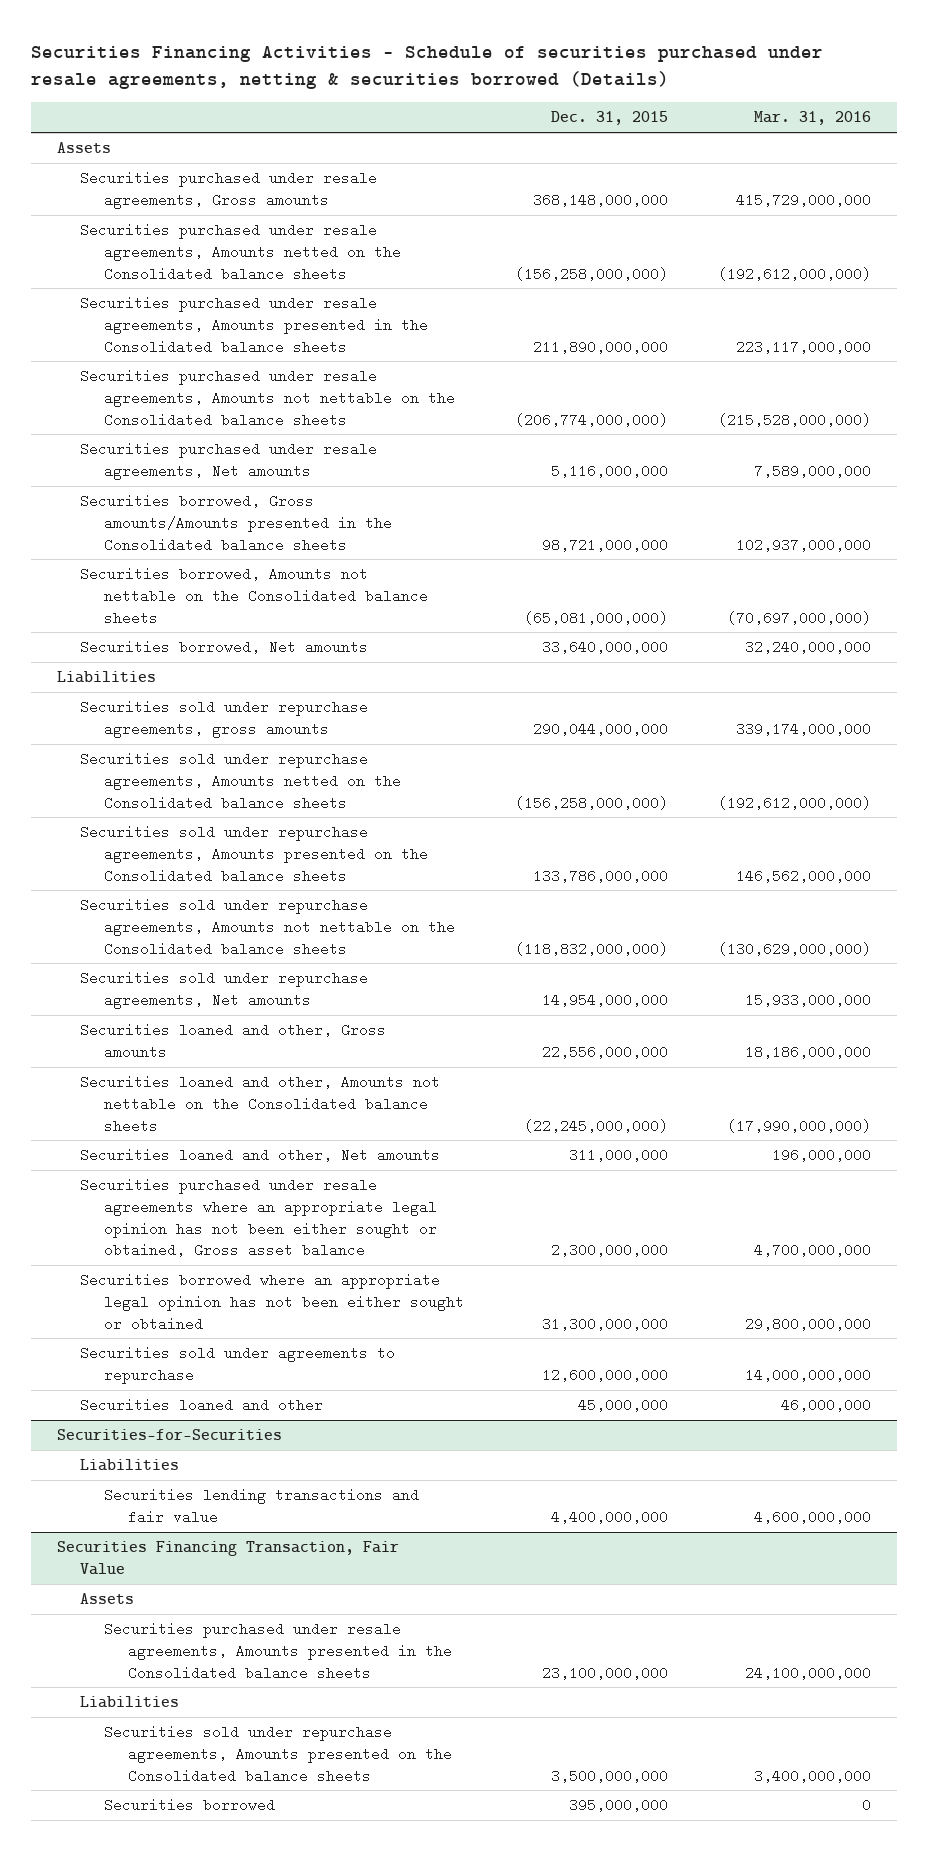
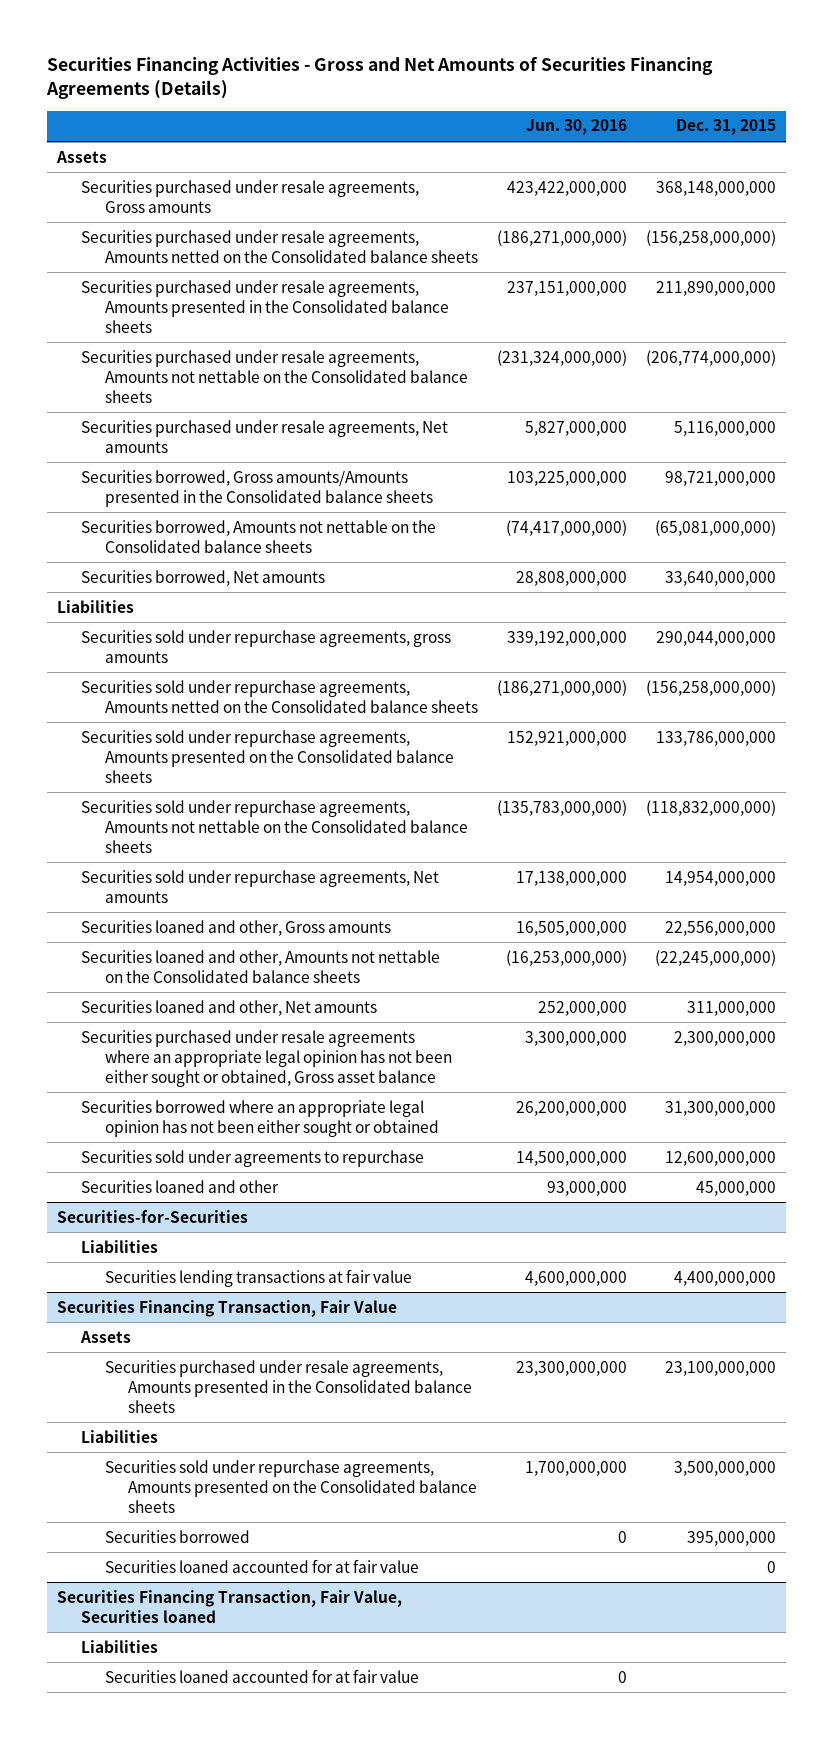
- Securities Financing Activities - Schedule of securities purchased under resale agreements, netting & securities borrowed (Details)
+ Securities Financing Activities - Gross and Net Amounts of Securities Financing Agreements (Details)
- | Dec. 31, 2015 | Mar. 31, 2016
+ | Jun. 30, 2016 | Dec. 31, 2015
@ Securities-for-Securities
- Securities lending transactions and fair value | 4,400,000,000 | 4,600,000,000
+ Securities lending transactions at fair value | 4,600,000,000 | 4,400,000,000
@ Securities Financing Transaction, Fair Value
+ Securities loaned accounted for at fair value | | 0
+ Securities Financing Transaction, Fair Value, Securities loaned
+ Liabilities
+ Securities loaned accounted for at fair value | 0 |

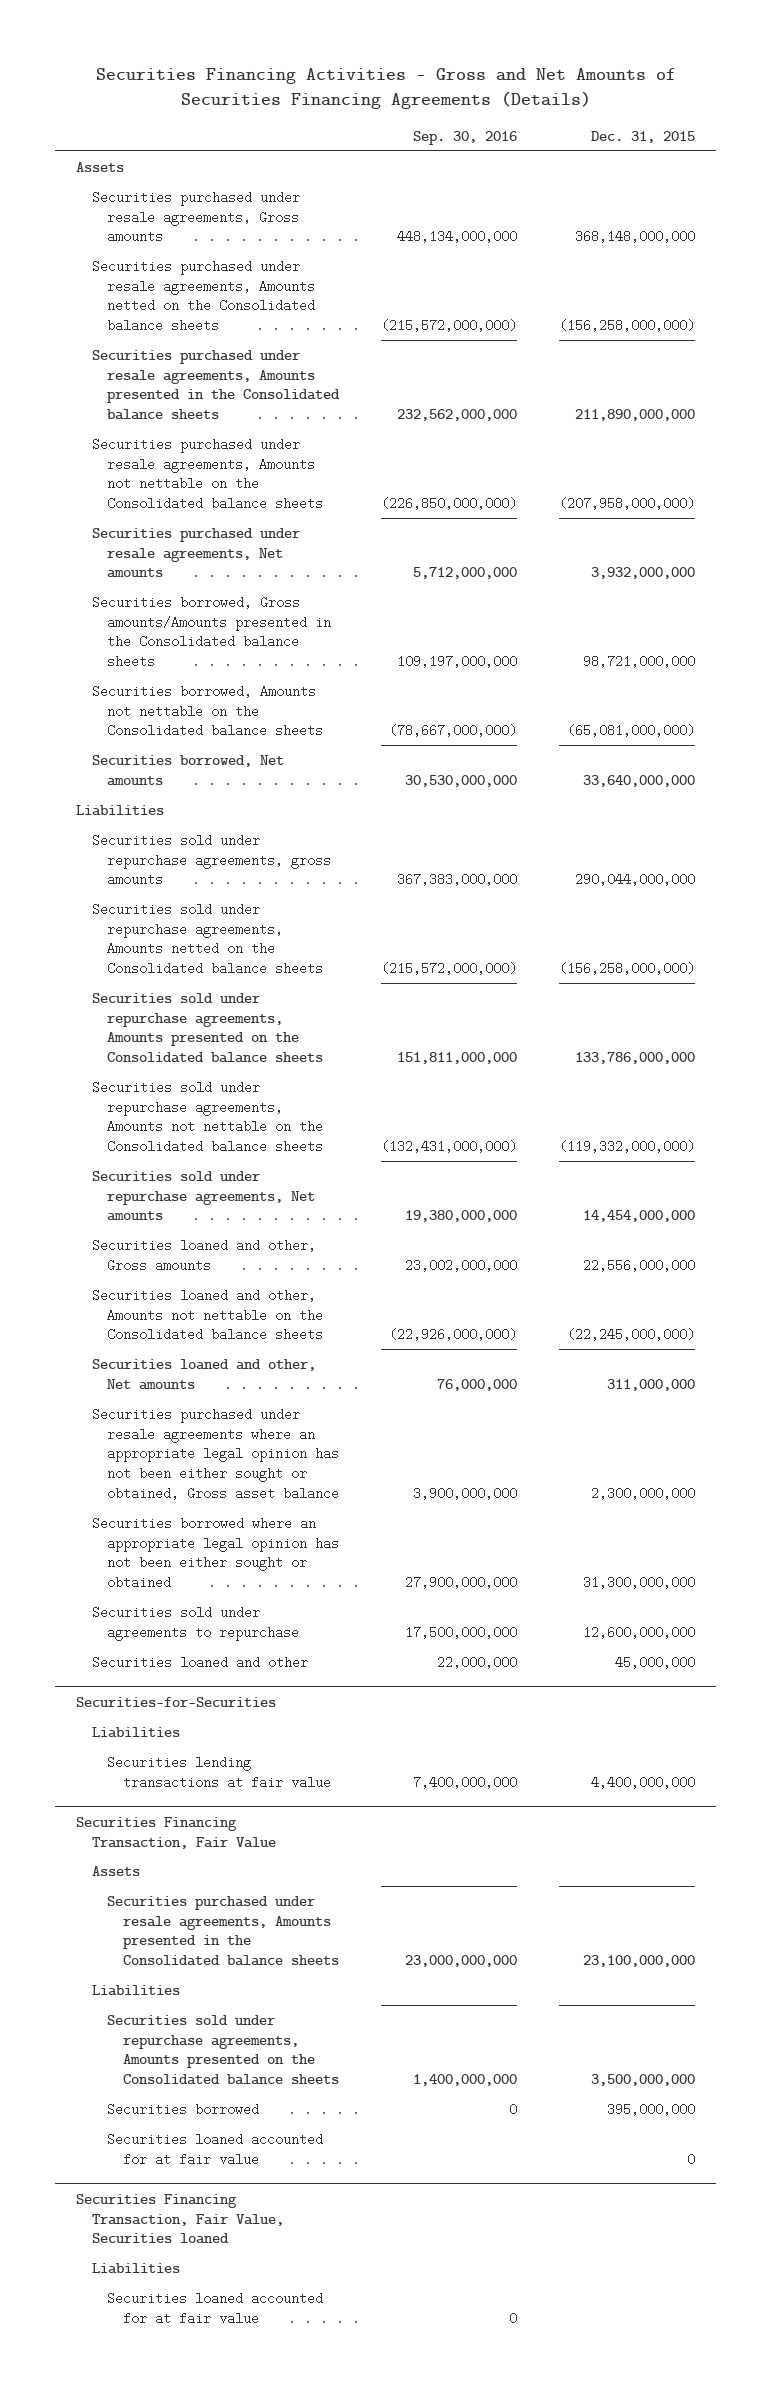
- | Jun. 30, 2016 | Dec. 31, 2015
+ | Sep. 30, 2016 | Dec. 31, 2015
- Securities purchased under resale agreements, Amounts not nettable on the Consolidated balance sheets | (231,324,000,000) | (206,774,000,000)
- Securities purchased under resale agreements, Net amounts | 5,827,000,000 | 5,116,000,000
+ Securities purchased under resale agreements, Amounts not nettable on the Consolidated balance sheets | (226,850,000,000) | (207,958,000,000)
+ Securities purchased under resale agreements, Net amounts | 5,712,000,000 | 3,932,000,000
- Securities sold under repurchase agreements, Amounts not nettable on the Consolidated balance sheets | (135,783,000,000) | (118,832,000,000)
- Securities sold under repurchase agreements, Net amounts | 17,138,000,000 | 14,954,000,000
+ Securities sold under repurchase agreements, Amounts not nettable on the Consolidated balance sheets | (132,431,000,000) | (119,332,000,000)
+ Securities sold under repurchase agreements, Net amounts | 19,380,000,000 | 14,454,000,000

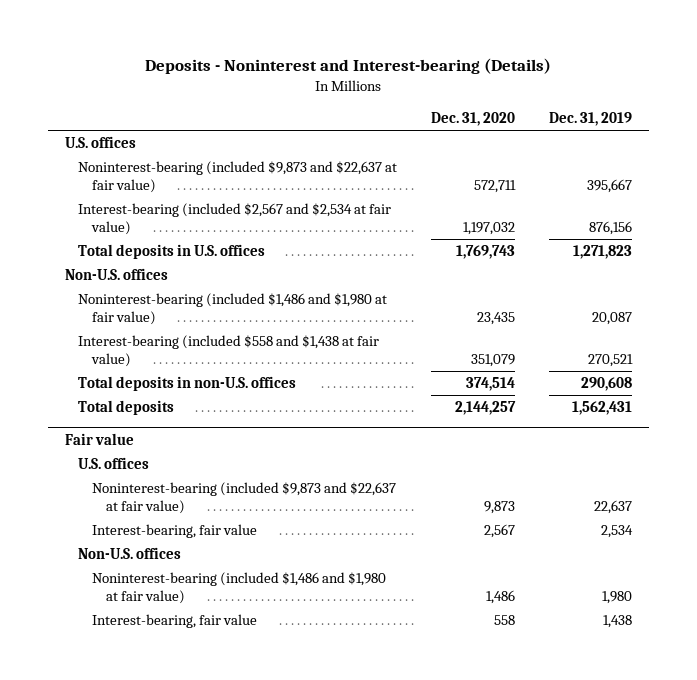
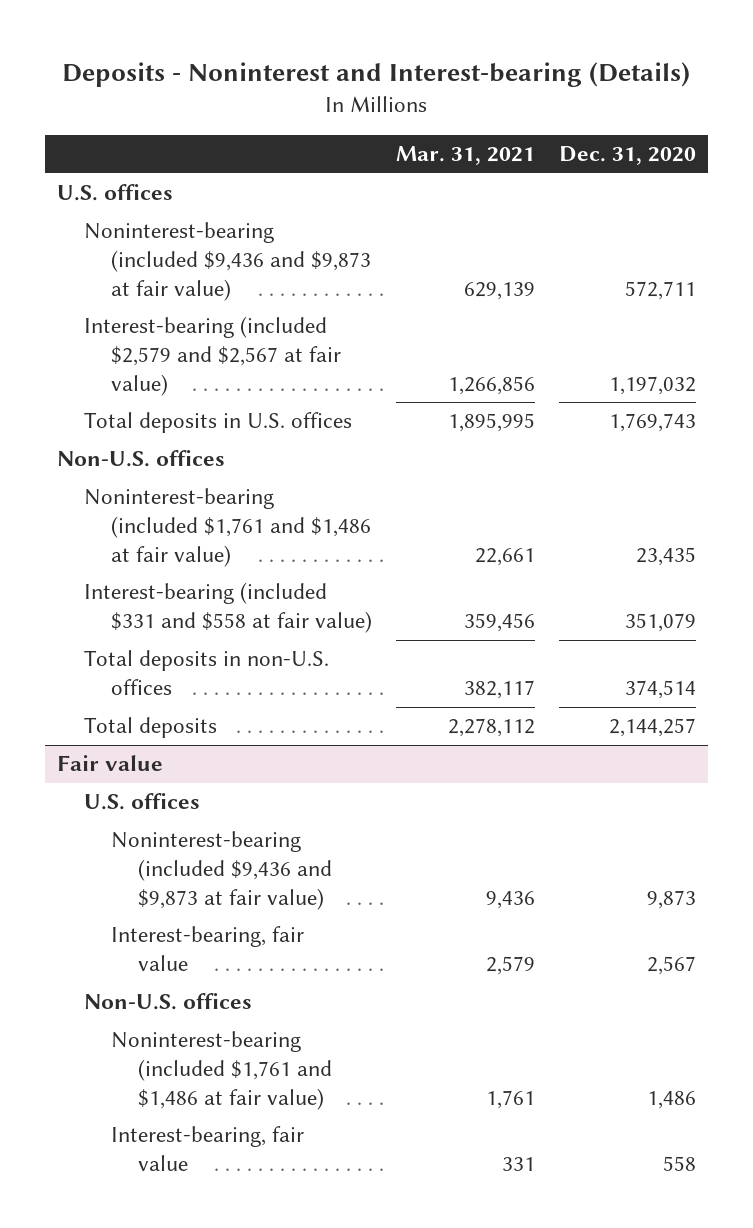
- | Dec. 31, 2020 | Dec. 31, 2019
+ | Mar. 31, 2021 | Dec. 31, 2020
- Noninterest-bearing (included $9,873 and $22,637 at fair value) | 572,711 | 395,667
- Interest-bearing (included $2,567 and $2,534 at fair value) | 1,197,032 | 876,156
+ Noninterest-bearing (included $9,436 and $9,873 at fair value) | 629,139 | 572,711
+ Interest-bearing (included $2,579 and $2,567 at fair value) | 1,266,856 | 1,197,032
- Noninterest-bearing (included $1,486 and $1,980 at fair value) | 23,435 | 20,087
- Interest-bearing (included $558 and $1,438 at fair value) | 351,079 | 270,521
+ Noninterest-bearing (included $1,761 and $1,486 at fair value) | 22,661 | 23,435
+ Interest-bearing (included $331 and $558 at fair value) | 359,456 | 351,079
@ Fair value
- Noninterest-bearing (included $9,873 and $22,637 at fair value) | 9,873 | 22,637
+ Noninterest-bearing (included $9,436 and $9,873 at fair value) | 9,436 | 9,873
- Noninterest-bearing (included $1,486 and $1,980 at fair value) | 1,486 | 1,980
+ Noninterest-bearing (included $1,761 and $1,486 at fair value) | 1,761 | 1,486

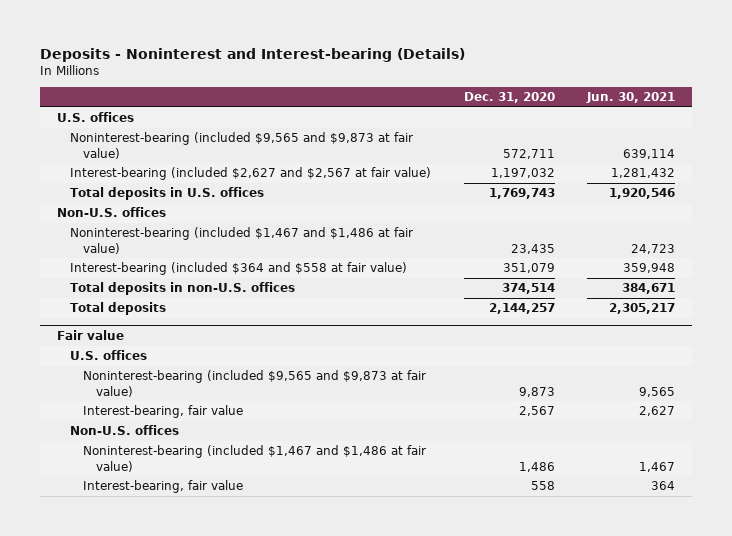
- | Mar. 31, 2021 | Dec. 31, 2020
+ | Dec. 31, 2020 | Jun. 30, 2021
- Noninterest-bearing (included $9,436 and $9,873 at fair value) | 629,139 | 572,711
- Interest-bearing (included $2,579 and $2,567 at fair value) | 1,266,856 | 1,197,032
+ Noninterest-bearing (included $9,565 and $9,873 at fair value) | 572,711 | 639,114
+ Interest-bearing (included $2,627 and $2,567 at fair value) | 1,197,032 | 1,281,432
- Noninterest-bearing (included $1,761 and $1,486 at fair value) | 22,661 | 23,435
- Interest-bearing (included $331 and $558 at fair value) | 359,456 | 351,079
+ Noninterest-bearing (included $1,467 and $1,486 at fair value) | 23,435 | 24,723
+ Interest-bearing (included $364 and $558 at fair value) | 351,079 | 359,948
@ Fair value
- Noninterest-bearing (included $9,436 and $9,873 at fair value) | 9,436 | 9,873
+ Noninterest-bearing (included $9,565 and $9,873 at fair value) | 9,873 | 9,565
- Noninterest-bearing (included $1,761 and $1,486 at fair value) | 1,761 | 1,486
+ Noninterest-bearing (included $1,467 and $1,486 at fair value) | 1,486 | 1,467

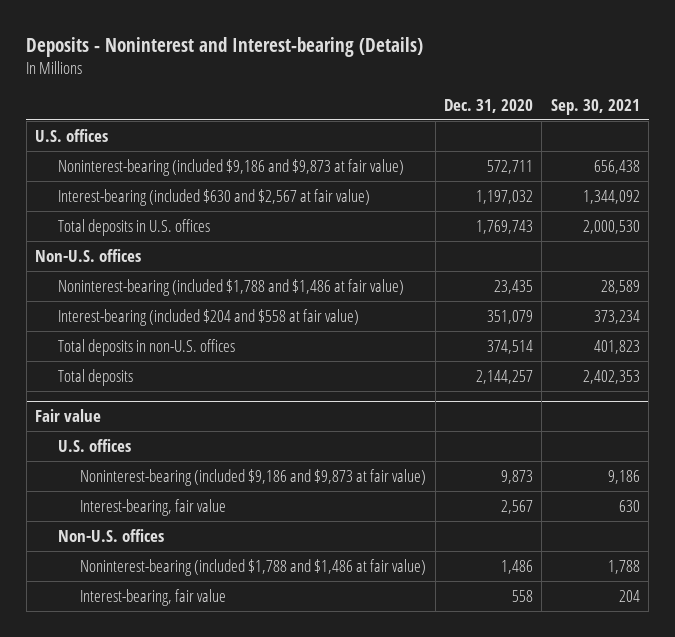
- | Dec. 31, 2020 | Jun. 30, 2021
+ | Dec. 31, 2020 | Sep. 30, 2021
- Noninterest-bearing (included $9,565 and $9,873 at fair value) | 572,711 | 639,114
- Interest-bearing (included $2,627 and $2,567 at fair value) | 1,197,032 | 1,281,432
+ Noninterest-bearing (included $9,186 and $9,873 at fair value) | 572,711 | 656,438
+ Interest-bearing (included $630 and $2,567 at fair value) | 1,197,032 | 1,344,092
- Noninterest-bearing (included $1,467 and $1,486 at fair value) | 23,435 | 24,723
- Interest-bearing (included $364 and $558 at fair value) | 351,079 | 359,948
+ Noninterest-bearing (included $1,788 and $1,486 at fair value) | 23,435 | 28,589
+ Interest-bearing (included $204 and $558 at fair value) | 351,079 | 373,234
@ Fair value
- Noninterest-bearing (included $9,565 and $9,873 at fair value) | 9,873 | 9,565
+ Noninterest-bearing (included $9,186 and $9,873 at fair value) | 9,873 | 9,186
- Noninterest-bearing (included $1,467 and $1,486 at fair value) | 1,486 | 1,467
+ Noninterest-bearing (included $1,788 and $1,486 at fair value) | 1,486 | 1,788

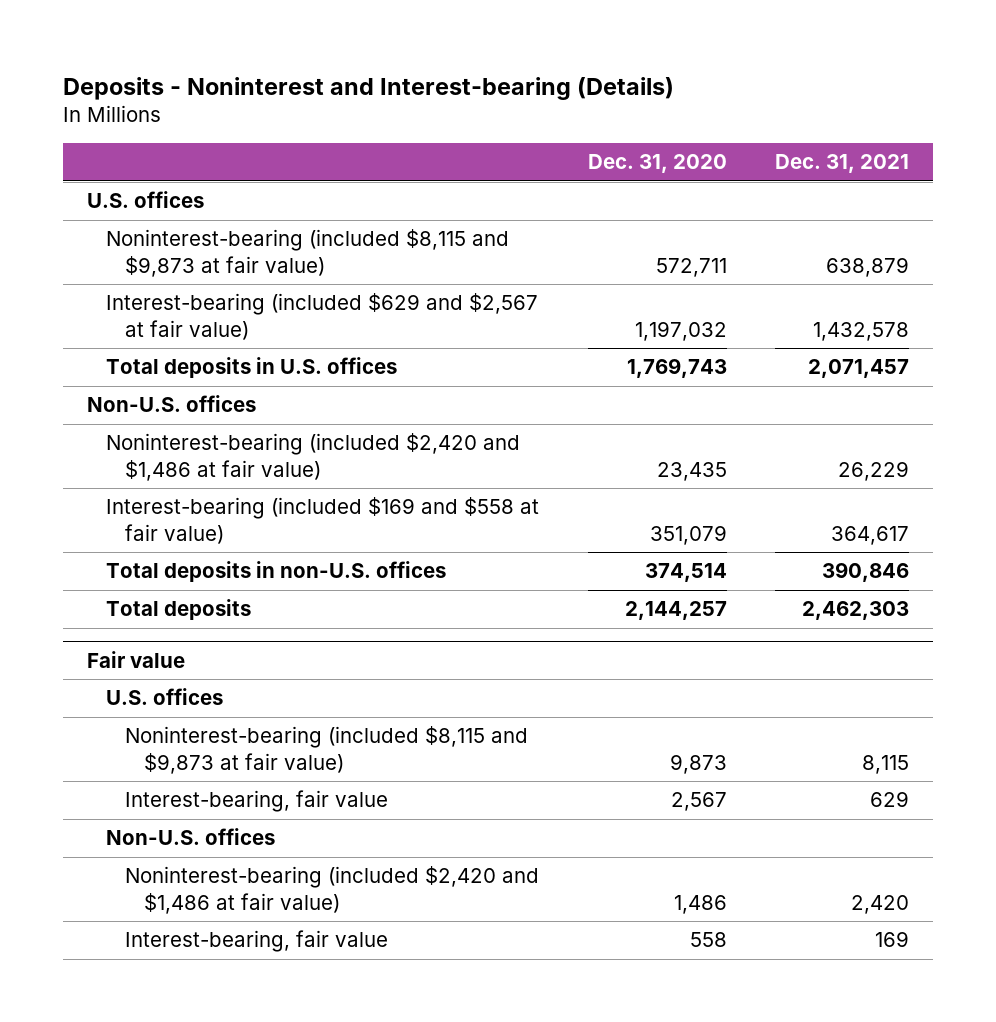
- | Dec. 31, 2020 | Sep. 30, 2021
+ | Dec. 31, 2020 | Dec. 31, 2021
- Noninterest-bearing (included $9,186 and $9,873 at fair value) | 572,711 | 656,438
- Interest-bearing (included $630 and $2,567 at fair value) | 1,197,032 | 1,344,092
+ Noninterest-bearing (included $8,115 and $9,873 at fair value) | 572,711 | 638,879
+ Interest-bearing (included $629 and $2,567 at fair value) | 1,197,032 | 1,432,578
- Noninterest-bearing (included $1,788 and $1,486 at fair value) | 23,435 | 28,589
- Interest-bearing (included $204 and $558 at fair value) | 351,079 | 373,234
+ Noninterest-bearing (included $2,420 and $1,486 at fair value) | 23,435 | 26,229
+ Interest-bearing (included $169 and $558 at fair value) | 351,079 | 364,617
@ Fair value
- Noninterest-bearing (included $9,186 and $9,873 at fair value) | 9,873 | 9,186
+ Noninterest-bearing (included $8,115 and $9,873 at fair value) | 9,873 | 8,115
- Noninterest-bearing (included $1,788 and $1,486 at fair value) | 1,486 | 1,788
+ Noninterest-bearing (included $2,420 and $1,486 at fair value) | 1,486 | 2,420

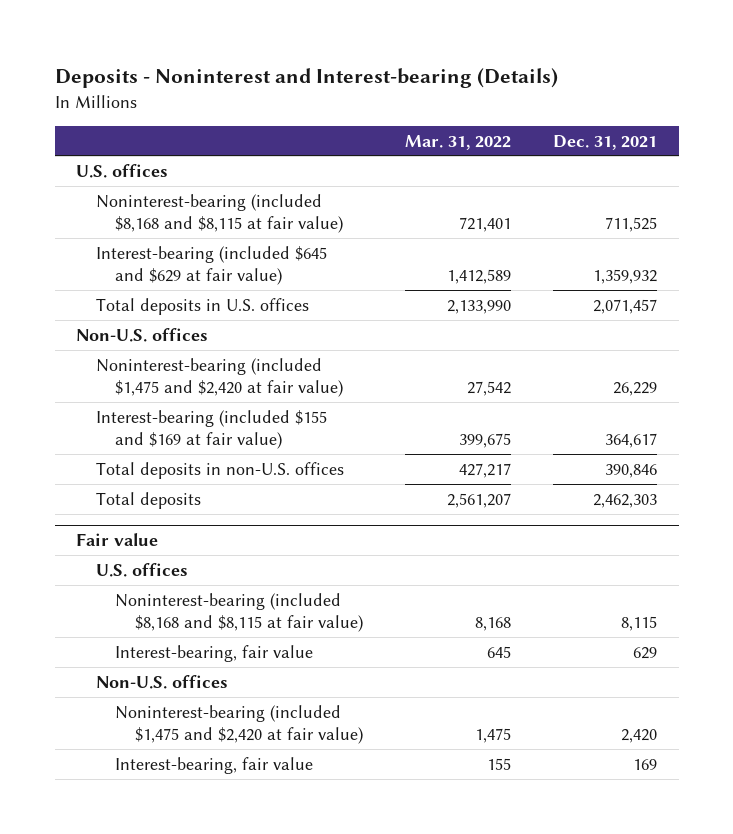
- | Dec. 31, 2020 | Dec. 31, 2021
+ | Mar. 31, 2022 | Dec. 31, 2021
- Noninterest-bearing (included $8,115 and $9,873 at fair value) | 572,711 | 638,879
- Interest-bearing (included $629 and $2,567 at fair value) | 1,197,032 | 1,432,578
+ Noninterest-bearing (included $8,168 and $8,115 at fair value) | 721,401 | 711,525
+ Interest-bearing (included $645 and $629 at fair value) | 1,412,589 | 1,359,932
- Noninterest-bearing (included $2,420 and $1,486 at fair value) | 23,435 | 26,229
- Interest-bearing (included $169 and $558 at fair value) | 351,079 | 364,617
+ Noninterest-bearing (included $1,475 and $2,420 at fair value) | 27,542 | 26,229
+ Interest-bearing (included $155 and $169 at fair value) | 399,675 | 364,617
@ Fair value
- Noninterest-bearing (included $8,115 and $9,873 at fair value) | 9,873 | 8,115
+ Noninterest-bearing (included $8,168 and $8,115 at fair value) | 8,168 | 8,115
- Noninterest-bearing (included $2,420 and $1,486 at fair value) | 1,486 | 2,420
+ Noninterest-bearing (included $1,475 and $2,420 at fair value) | 1,475 | 2,420

